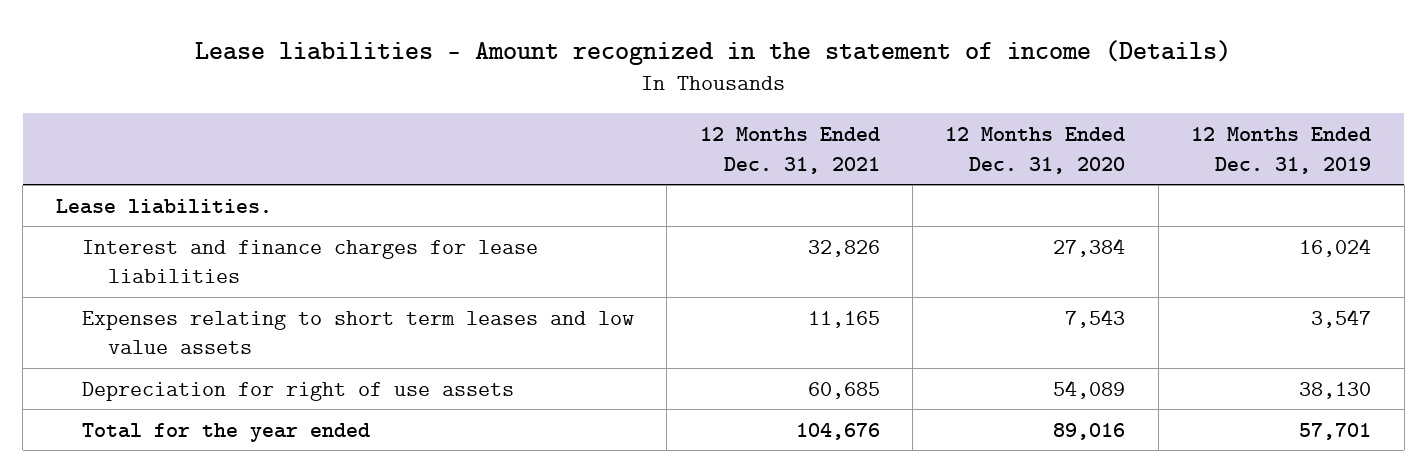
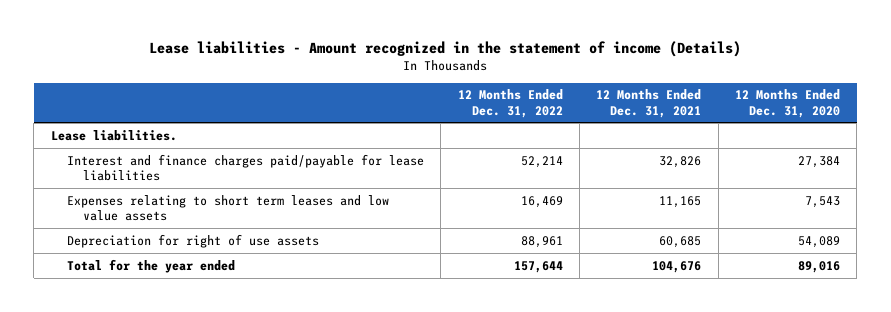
- | 12 Months Ended Dec. 31, 2021 | 12 Months Ended Dec. 31, 2020 | 12 Months Ended Dec. 31, 2019
+ | 12 Months Ended Dec. 31, 2022 | 12 Months Ended Dec. 31, 2021 | 12 Months Ended Dec. 31, 2020
- Interest and finance charges for lease liabilities | 32,826 | 27,384 | 16,024
+ Interest and finance charges paid/payable for lease liabilities | 52,214 | 32,826 | 27,384

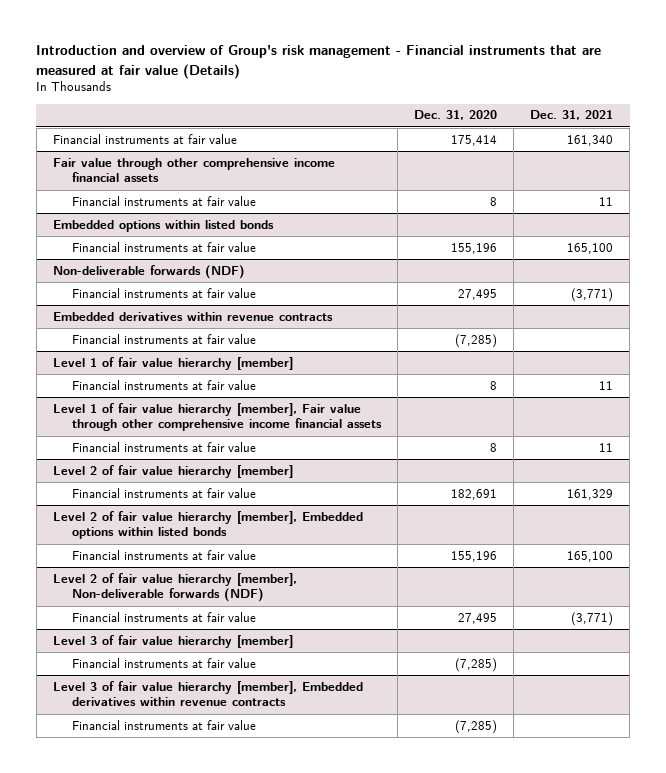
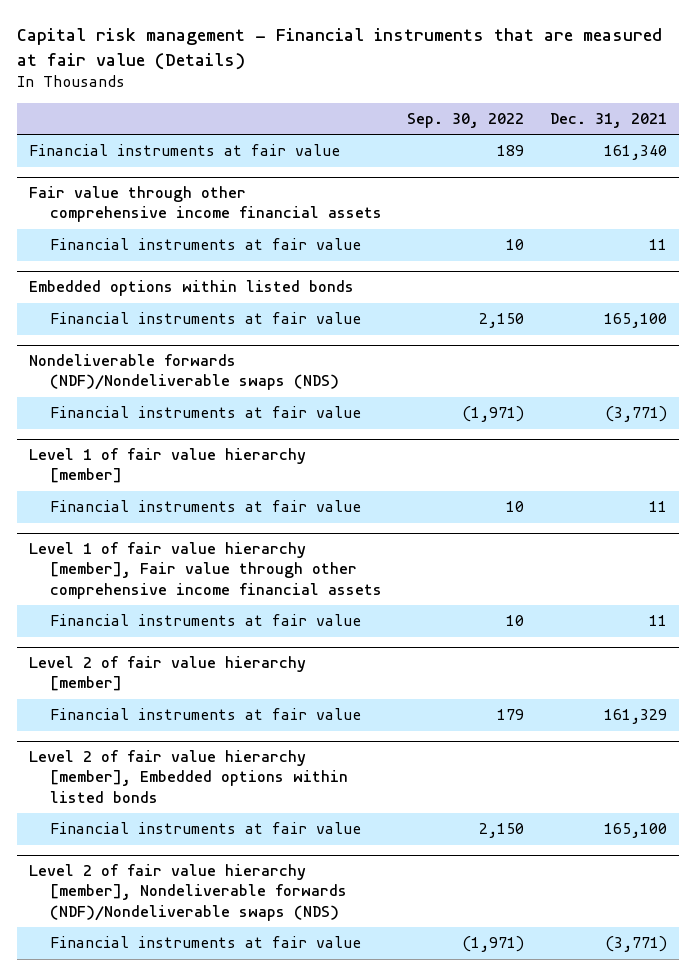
- Introduction and overview of Group's risk management - Financial instruments that are measured at fair value (Details)
+ Capital risk management - Financial instruments that are measured at fair value (Details)
- | Dec. 31, 2020 | Dec. 31, 2021
+ | Sep. 30, 2022 | Dec. 31, 2021
- Non-deliverable forwards (NDF)
+ Nondeliverable forwards (NDF)/Nondeliverable swaps (NDS)
- Embedded derivatives within revenue contracts
- Financial instruments at fair value | (7,285) |
- Level 2 of fair value hierarchy [member], Non-deliverable forwards (NDF)
+ Level 2 of fair value hierarchy [member], Nondeliverable forwards (NDF)/Nondeliverable swaps (NDS)
- Level 3 of fair value hierarchy [member]
- Financial instruments at fair value | (7,285) |
- Level 3 of fair value hierarchy [member], Embedded derivatives within revenue contracts
- Financial instruments at fair value | (7,285) |

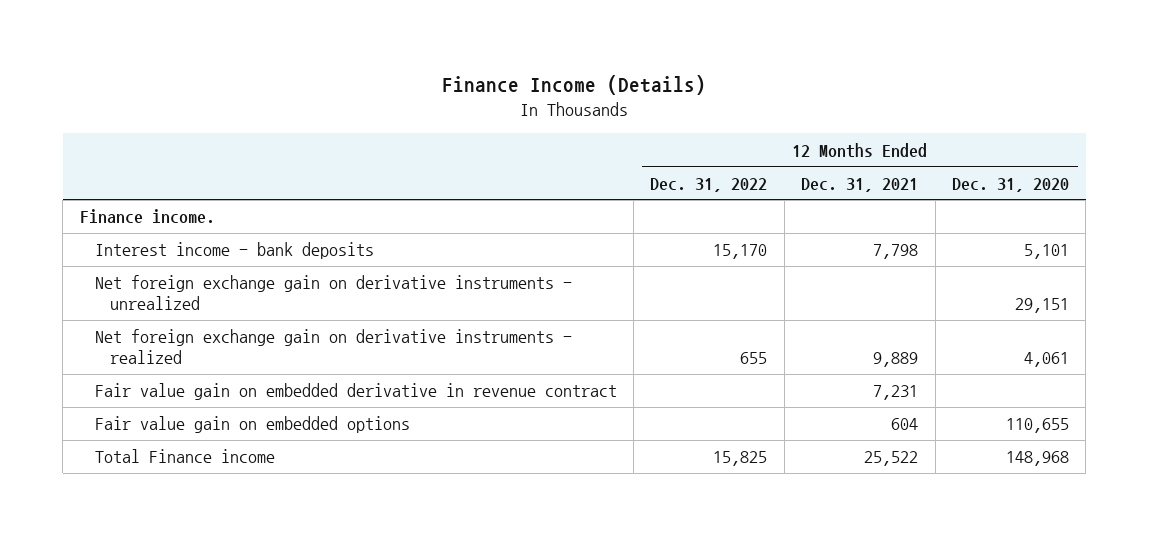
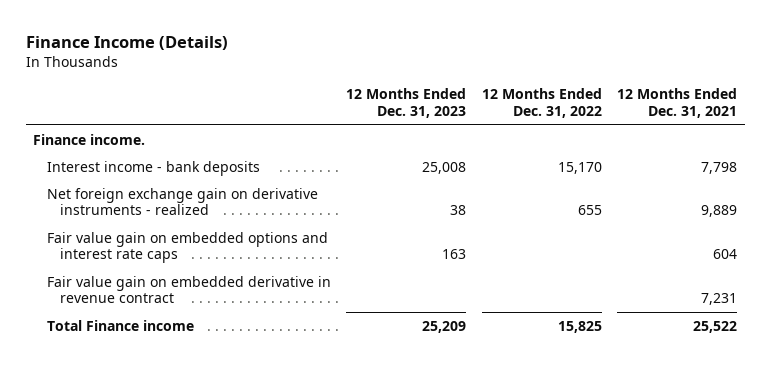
- | 12 Months Ended Dec. 31, 2022 | 12 Months Ended Dec. 31, 2021 | 12 Months Ended Dec. 31, 2020
+ | 12 Months Ended Dec. 31, 2023 | 12 Months Ended Dec. 31, 2022 | 12 Months Ended Dec. 31, 2021
- Net foreign exchange gain on derivative instruments - unrealized | | | 29,151
+ Fair value gain on embedded options and interest rate caps | 163 | | 604
- Fair value gain on embedded options | | 604 | 110,655

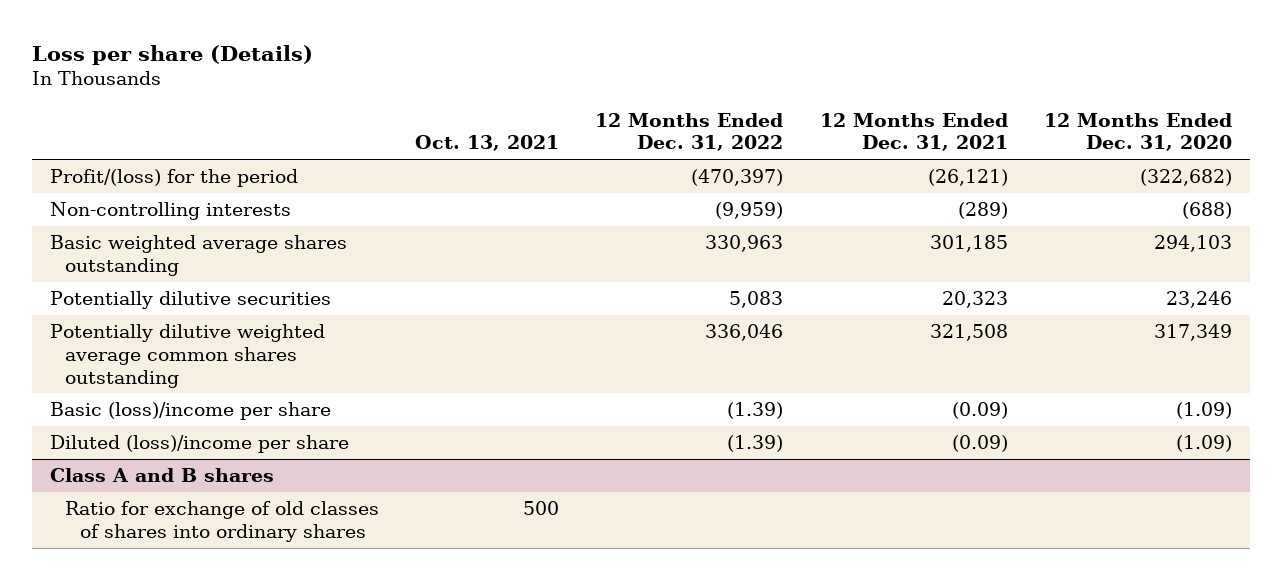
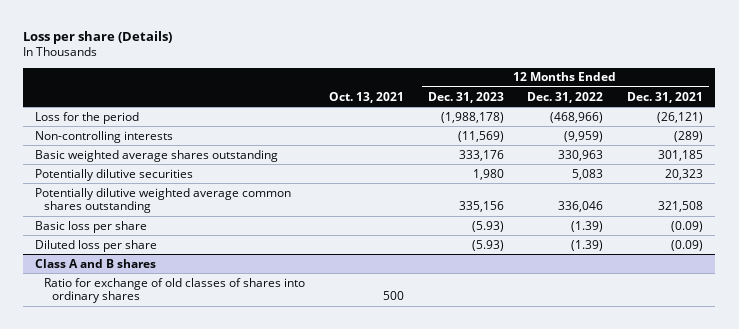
- | Oct. 13, 2021 | 12 Months Ended Dec. 31, 2022 | 12 Months Ended Dec. 31, 2021 | 12 Months Ended Dec. 31, 2020
+ | Oct. 13, 2021 | 12 Months Ended Dec. 31, 2023 | 12 Months Ended Dec. 31, 2022 | 12 Months Ended Dec. 31, 2021
- Profit/(loss) for the period | | (470,397) | (26,121) | (322,682)
+ Loss for the period | | (1,988,178) | (468,966) | (26,121)
- Basic (loss)/income per share | | (1.39) | (0.09) | (1.09)
- Diluted (loss)/income per share | | (1.39) | (0.09) | (1.09)
+ Basic loss per share | | (5.93) | (1.39) | (0.09)
+ Diluted loss per share | | (5.93) | (1.39) | (0.09)

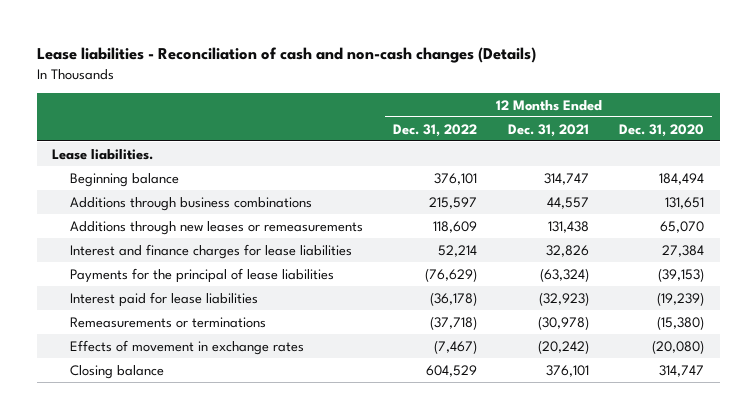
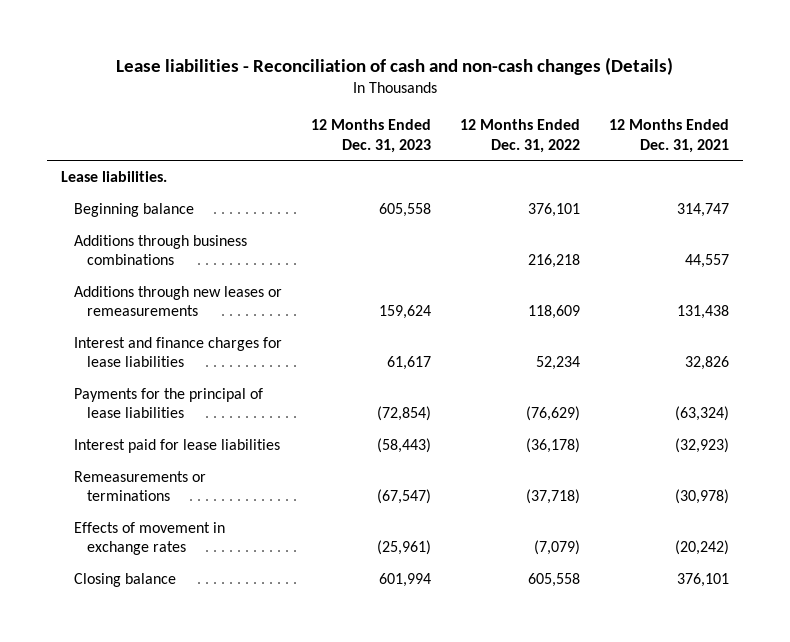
- | 12 Months Ended Dec. 31, 2022 | 12 Months Ended Dec. 31, 2021 | 12 Months Ended Dec. 31, 2020
+ | 12 Months Ended Dec. 31, 2023 | 12 Months Ended Dec. 31, 2022 | 12 Months Ended Dec. 31, 2021
- Additions through business combinations | 215,597 | 44,557 | 131,651
+ Additions through business combinations | | 216,218 | 44,557
- Interest and finance charges for lease liabilities | 52,214 | 32,826 | 27,384
+ Interest and finance charges for lease liabilities | 61,617 | 52,234 | 32,826
- Effects of movement in exchange rates | (7,467) | (20,242) | (20,080)
- Closing balance | 604,529 | 376,101 | 314,747
+ Effects of movement in exchange rates | (25,961) | (7,079) | (20,242)
+ Closing balance | 601,994 | 605,558 | 376,101

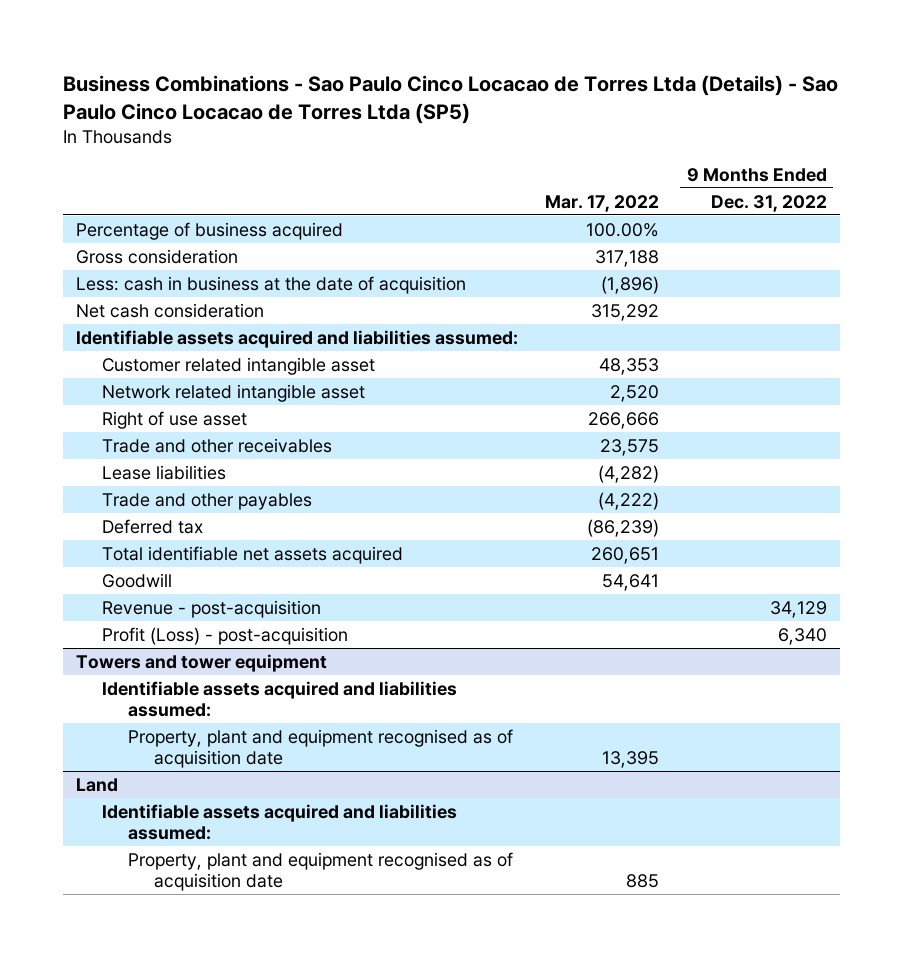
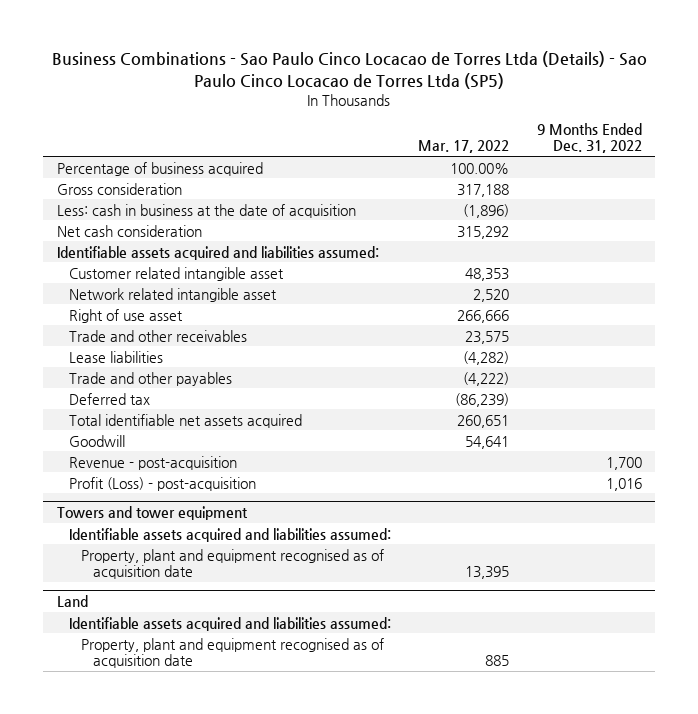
- Revenue - post-acquisition | | 34,129
- Profit (Loss) - post-acquisition | | 6,340
+ Revenue - post-acquisition | | 1,700
+ Profit (Loss) - post-acquisition | | 1,016

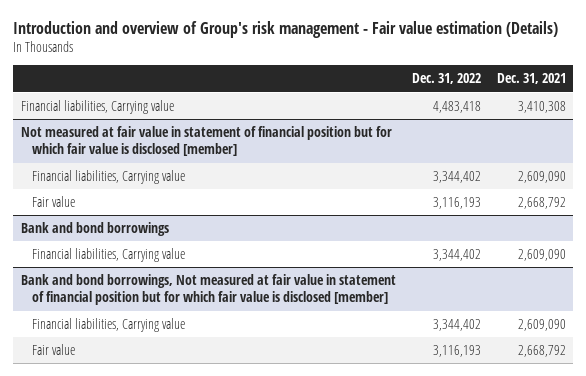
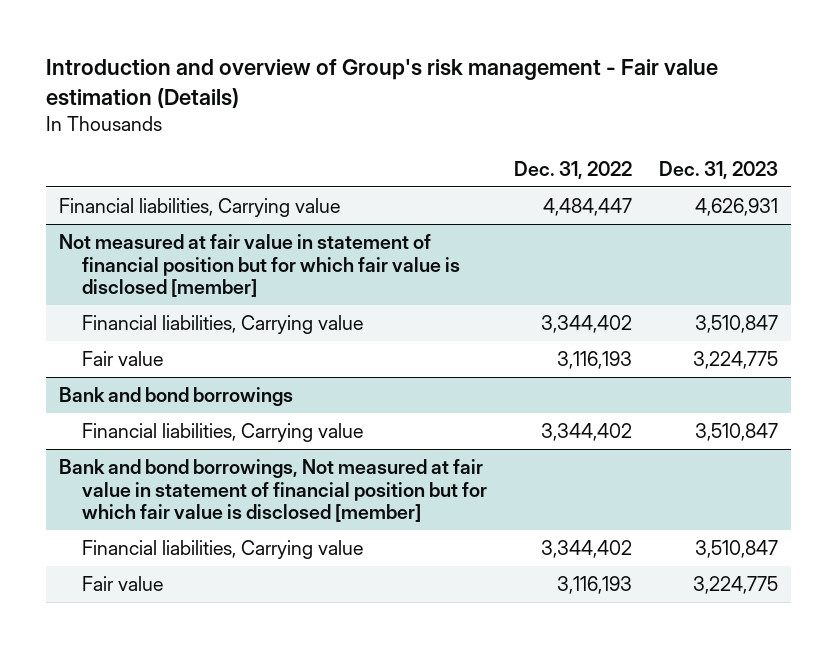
- | Dec. 31, 2022 | Dec. 31, 2021
+ | Dec. 31, 2022 | Dec. 31, 2023
- Financial liabilities, Carrying value | 4,483,418 | 3,410,308
+ Financial liabilities, Carrying value | 4,484,447 | 4,626,931

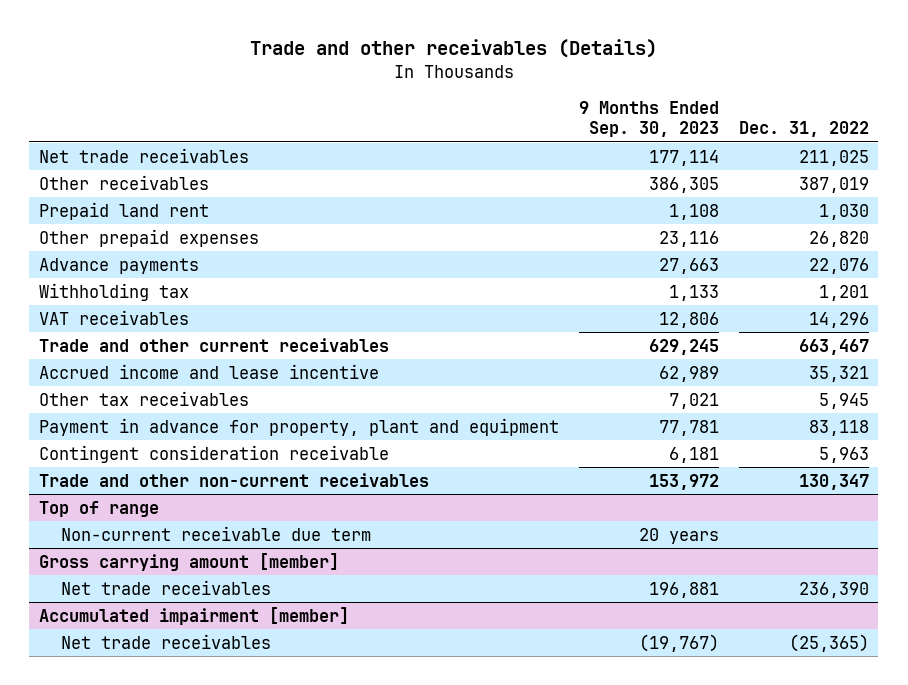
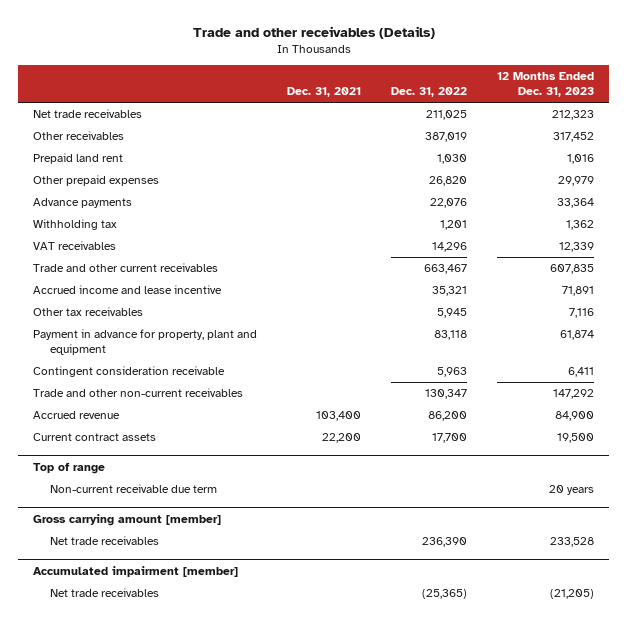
- | 9 Months Ended Sep. 30, 2023 | Dec. 31, 2022
+ | Dec. 31, 2021 | Dec. 31, 2022 | 12 Months Ended Dec. 31, 2023
+ Accrued revenue | 103,400 | 86,200 | 84,900
+ Current contract assets | 22,200 | 17,700 | 19,500

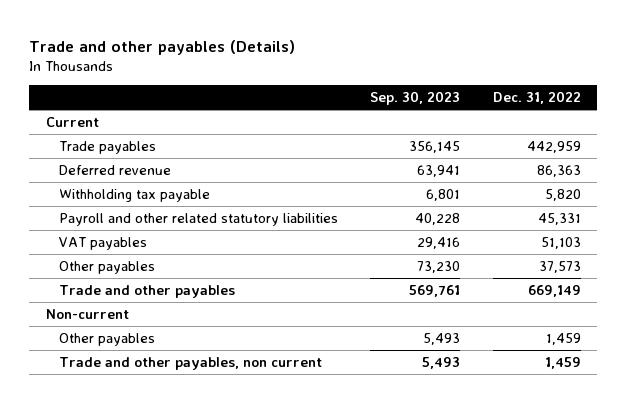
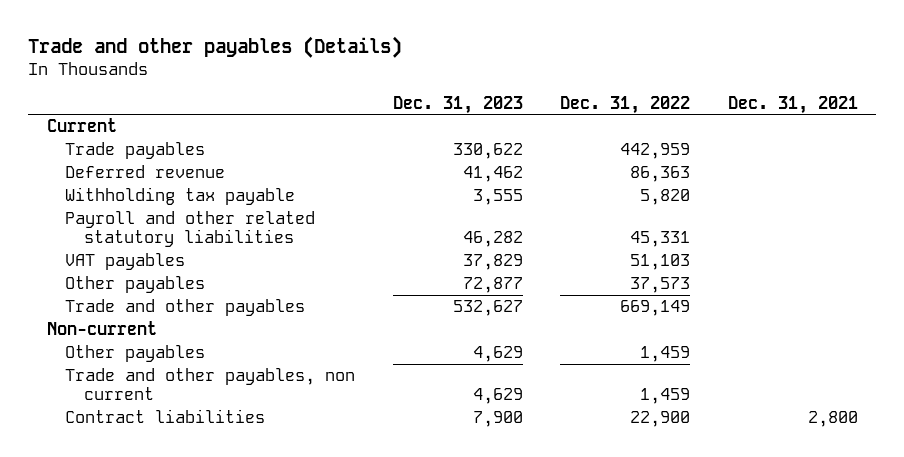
- | Sep. 30, 2023 | Dec. 31, 2022
+ | Dec. 31, 2023 | Dec. 31, 2022 | Dec. 31, 2021
+ Contract liabilities | 7,900 | 22,900 | 2,800

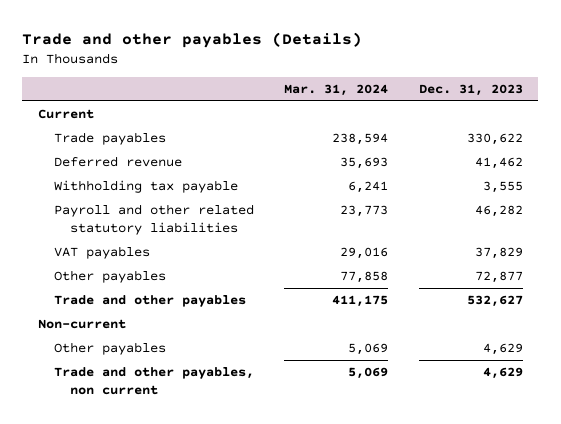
- | Dec. 31, 2023 | Dec. 31, 2022 | Dec. 31, 2021
+ | Mar. 31, 2024 | Dec. 31, 2023
- Contract liabilities | 7,900 | 22,900 | 2,800

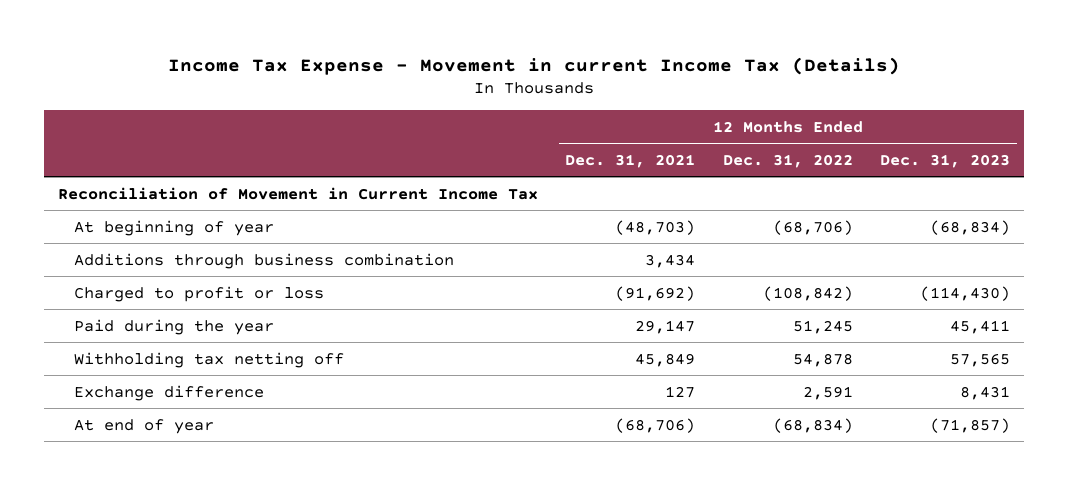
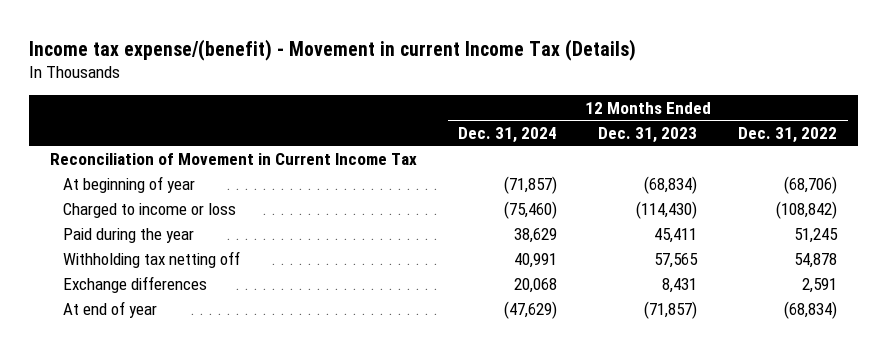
- Income Tax Expense - Movement in current Income Tax (Details)
+ Income tax expense/(benefit) - Movement in current Income Tax (Details)
- | 12 Months Ended Dec. 31, 2021 | 12 Months Ended Dec. 31, 2022 | 12 Months Ended Dec. 31, 2023
+ | 12 Months Ended Dec. 31, 2024 | 12 Months Ended Dec. 31, 2023 | 12 Months Ended Dec. 31, 2022
- Additions through business combination | 3,434 | |
- Charged to profit or loss | (91,692) | (108,842) | (114,430)
+ Charged to income or loss | (75,460) | (114,430) | (108,842)
- Exchange difference | 127 | 2,591 | 8,431
+ Exchange differences | 20,068 | 8,431 | 2,591

